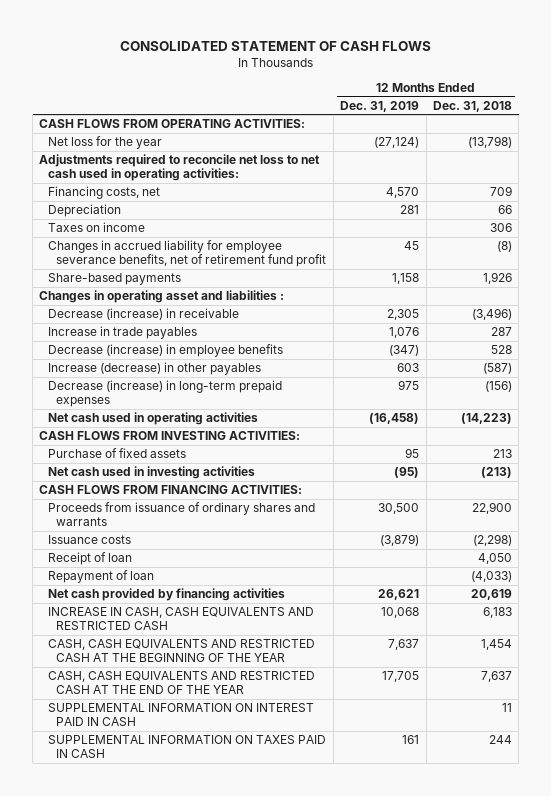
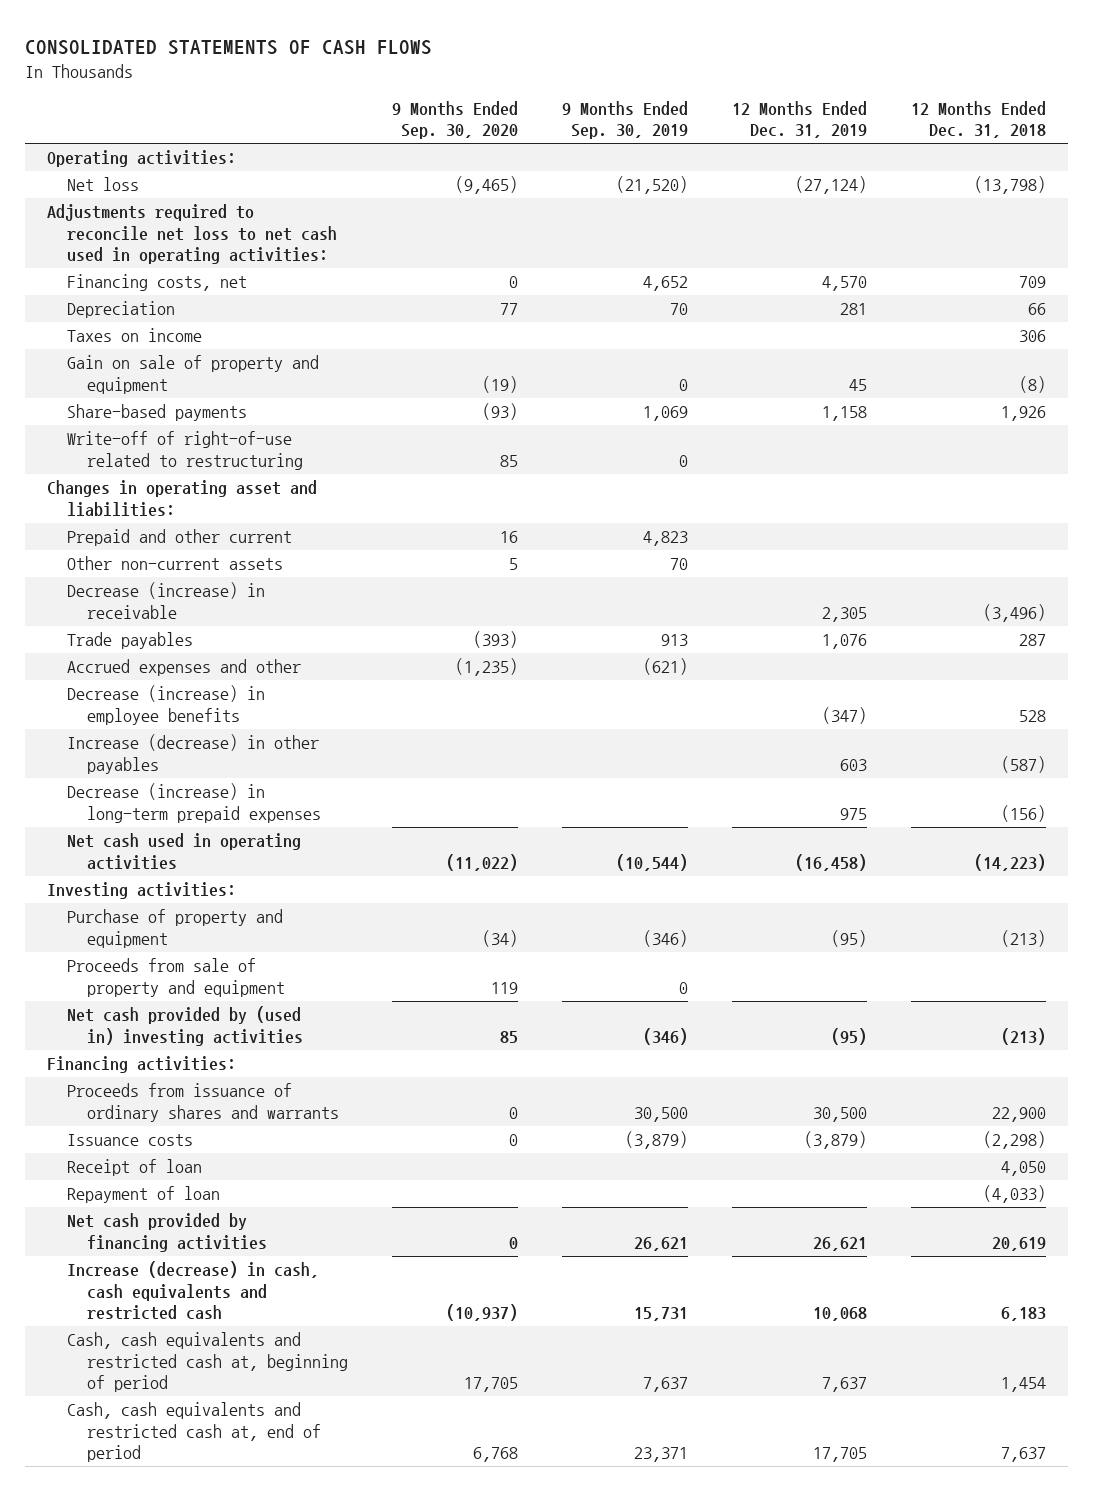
- CONSOLIDATED STATEMENT OF CASH FLOWS
+ CONSOLIDATED STATEMENTS OF CASH FLOWS
- | 12 Months Ended Dec. 31, 2019 | 12 Months Ended Dec. 31, 2018
+ | 9 Months Ended Sep. 30, 2020 | 9 Months Ended Sep. 30, 2019 | 12 Months Ended Dec. 31, 2019 | 12 Months Ended Dec. 31, 2018
- CASH FLOWS FROM OPERATING ACTIVITIES:
- Net loss for the year | (27,124) | (13,798)
+ Operating activities:
+ Net loss | (9,465) | (21,520) | (27,124) | (13,798)
- Changes in accrued liability for employee severance benefits, net of retirement fund profit | 45 | (8)
+ Gain on sale of property and equipment | (19) | 0 | 45 | (8)
- Changes in operating asset and liabilities :
+ Write-off of right-of-use related to restructuring | 85 | 0 | |
+ Changes in operating asset and liabilities:
+ Prepaid and other current | 16 | 4,823 | |
+ Other non-current assets | 5 | 70 | |
- Increase in trade payables | 1,076 | 287
+ Trade payables | (393) | 913 | 1,076 | 287
+ Accrued expenses and other | (1,235) | (621) | |
- CASH FLOWS FROM INVESTING ACTIVITIES:
- Purchase of fixed assets | 95 | 213
- Net cash used in investing activities | (95) | (213)
- CASH FLOWS FROM FINANCING ACTIVITIES:
+ Investing activities:
+ Purchase of property and equipment | (34) | (346) | (95) | (213)
+ Proceeds from sale of property and equipment | 119 | 0 | |
+ Net cash provided by (used in) investing activities | 85 | (346) | (95) | (213)
+ Financing activities:
- INCREASE IN CASH, CASH EQUIVALENTS AND RESTRICTED CASH | 10,068 | 6,183
- CASH, CASH EQUIVALENTS AND RESTRICTED CASH AT THE BEGINNING OF THE YEAR | 7,637 | 1,454
- CASH, CASH EQUIVALENTS AND RESTRICTED CASH AT THE END OF THE YEAR | 17,705 | 7,637
- SUPPLEMENTAL INFORMATION ON INTEREST PAID IN CASH | | 11
- SUPPLEMENTAL INFORMATION ON TAXES PAID IN CASH | 161 | 244
+ Increase (decrease) in cash, cash equivalents and restricted cash | (10,937) | 15,731 | 10,068 | 6,183
+ Cash, cash equivalents and restricted cash at, beginning of period | 17,705 | 7,637 | 7,637 | 1,454
+ Cash, cash equivalents and restricted cash at, end of period | 6,768 | 23,371 | 17,705 | 7,637

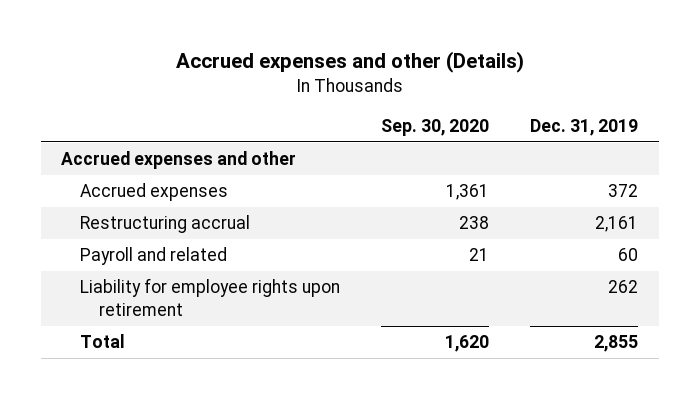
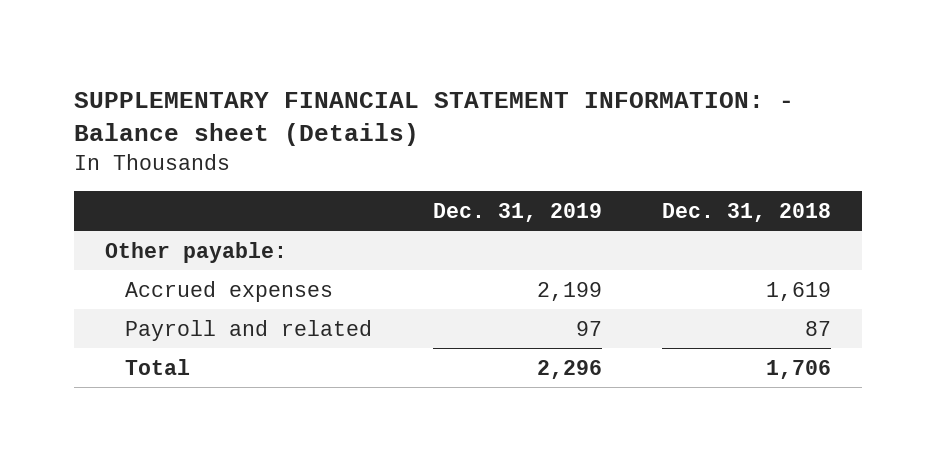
- Accrued expenses and other (Details)
+ SUPPLEMENTARY FINANCIAL STATEMENT INFORMATION: - Balance sheet (Details)
- | Sep. 30, 2020 | Dec. 31, 2019
+ | Dec. 31, 2019 | Dec. 31, 2018
- Accrued expenses and other
- Accrued expenses | 1,361 | 372
- Restructuring accrual | 238 | 2,161
- Payroll and related | 21 | 60
- Liability for employee rights upon retirement | | 262
- Total | 1,620 | 2,855
+ Other payable:
+ Accrued expenses | 2,199 | 1,619
+ Payroll and related | 97 | 87
+ Total | 2,296 | 1,706

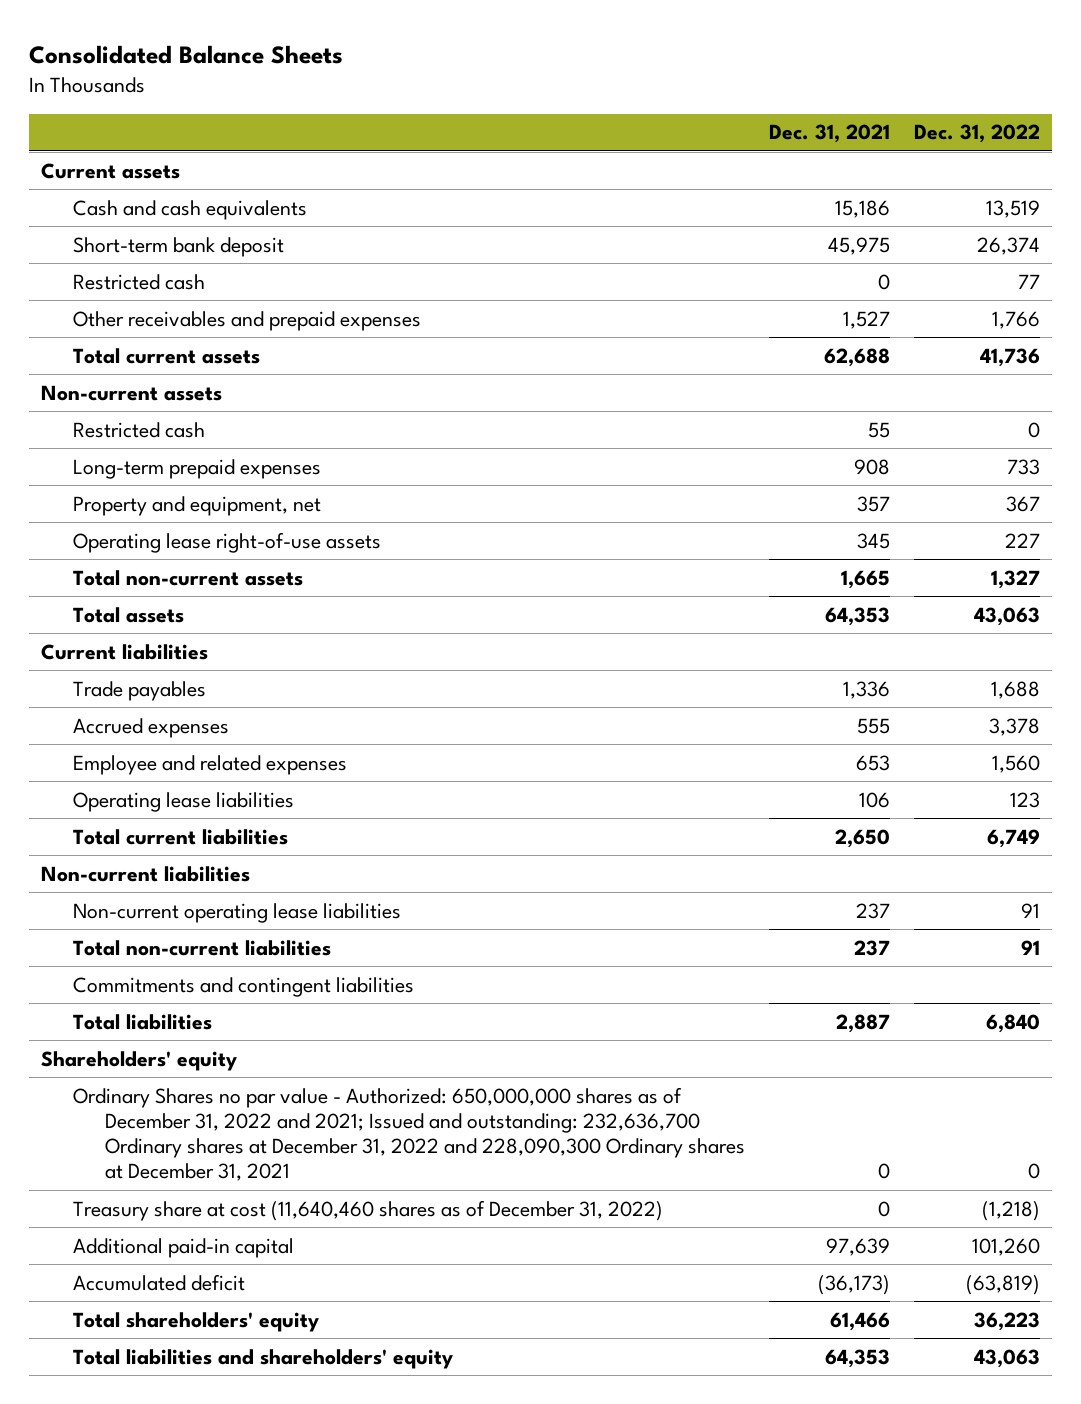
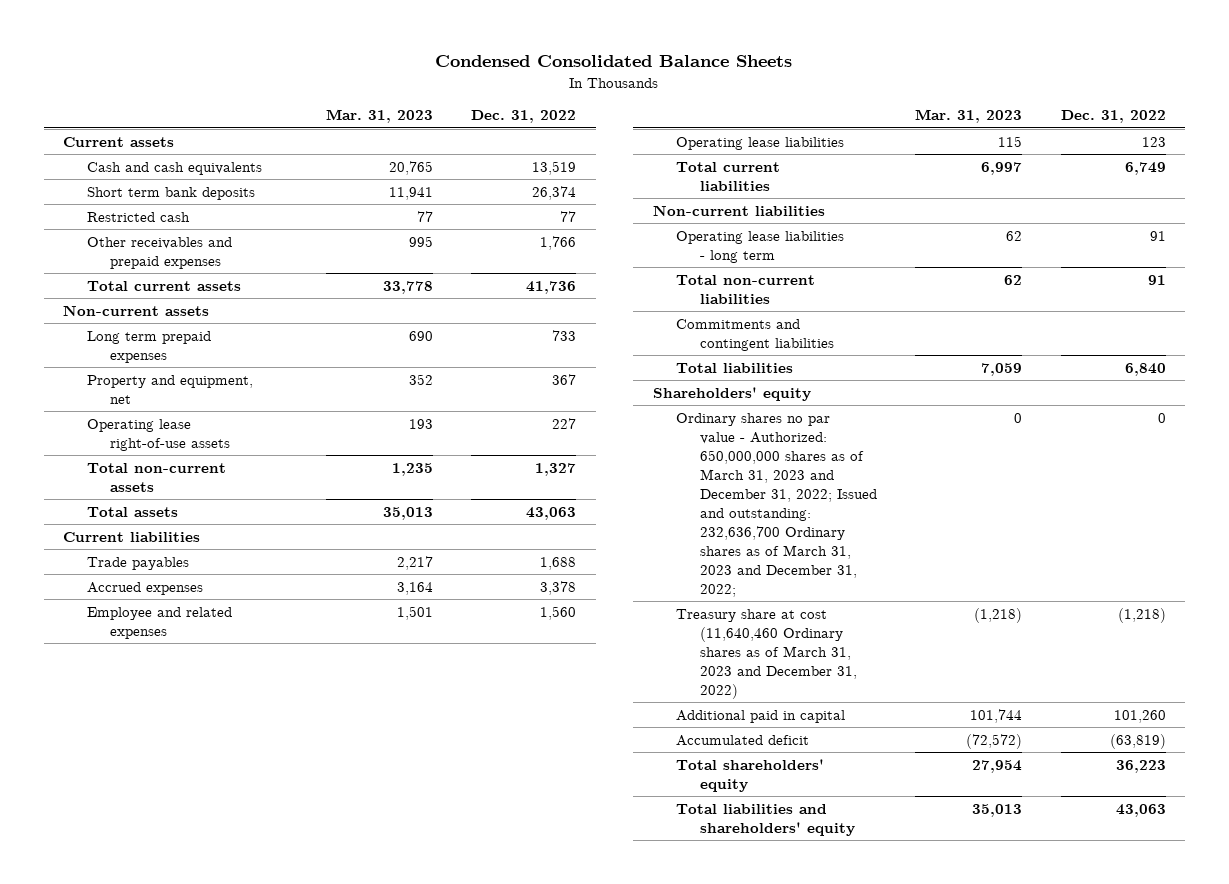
- Consolidated Balance Sheets
+ Condensed Consolidated Balance Sheets
- | Dec. 31, 2021 | Dec. 31, 2022
+ | Mar. 31, 2023 | Dec. 31, 2022
- Short-term bank deposit | 45,975 | 26,374
+ Short term bank deposits | 11,941 | 26,374
- Restricted cash | 55 | 0
- Long-term prepaid expenses | 908 | 733
+ Long term prepaid expenses | 690 | 733
- Non-current operating lease liabilities | 237 | 91
+ Operating lease liabilities - long term | 62 | 91
- Ordinary Shares no par value - Authorized: 650,000,000 shares as of December 31, 2022 and 2021; Issued and outstanding: 232,636,700 Ordinary shares at December 31, 2022 and 228,090,300 Ordinary shares at December 31, 2021 | 0 | 0
- Treasury share at cost (11,640,460 shares as of December 31, 2022) | 0 | (1,218)
- Additional paid-in capital | 97,639 | 101,260
+ Ordinary shares no par value - Authorized: 650,000,000 shares as of March 31, 2023 and December 31, 2022; Issued and outstanding: 232,636,700 Ordinary shares as of March 31, 2023 and December 31, 2022; | 0 | 0
+ Treasury share at cost (11,640,460 Ordinary shares as of March 31, 2023 and December 31, 2022) | (1,218) | (1,218)
+ Additional paid in capital | 101,744 | 101,260

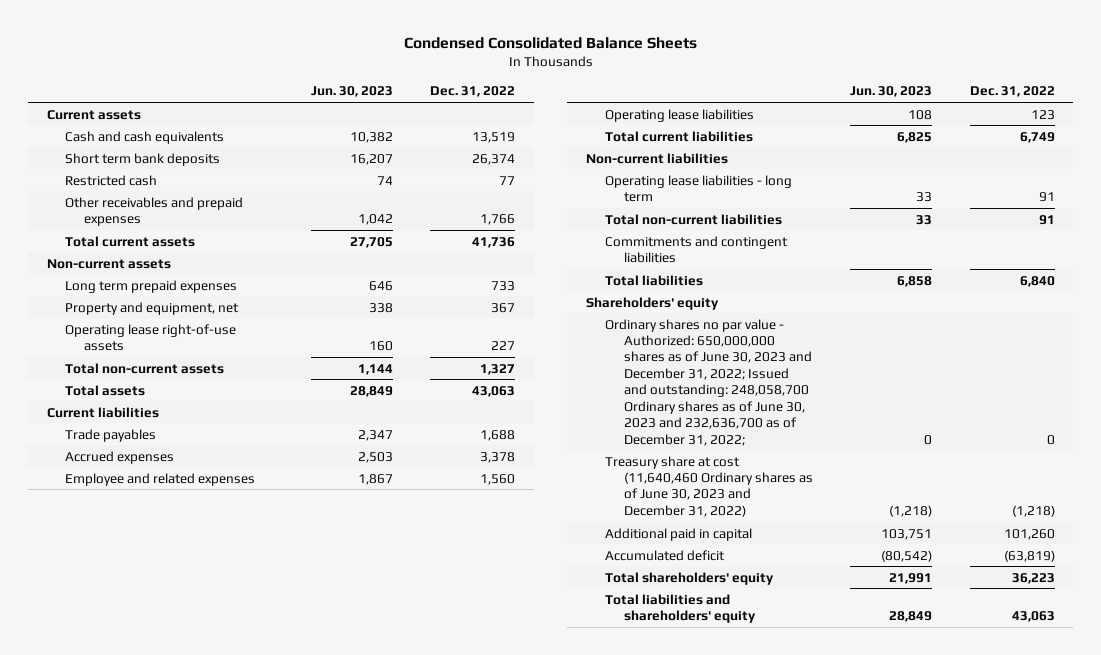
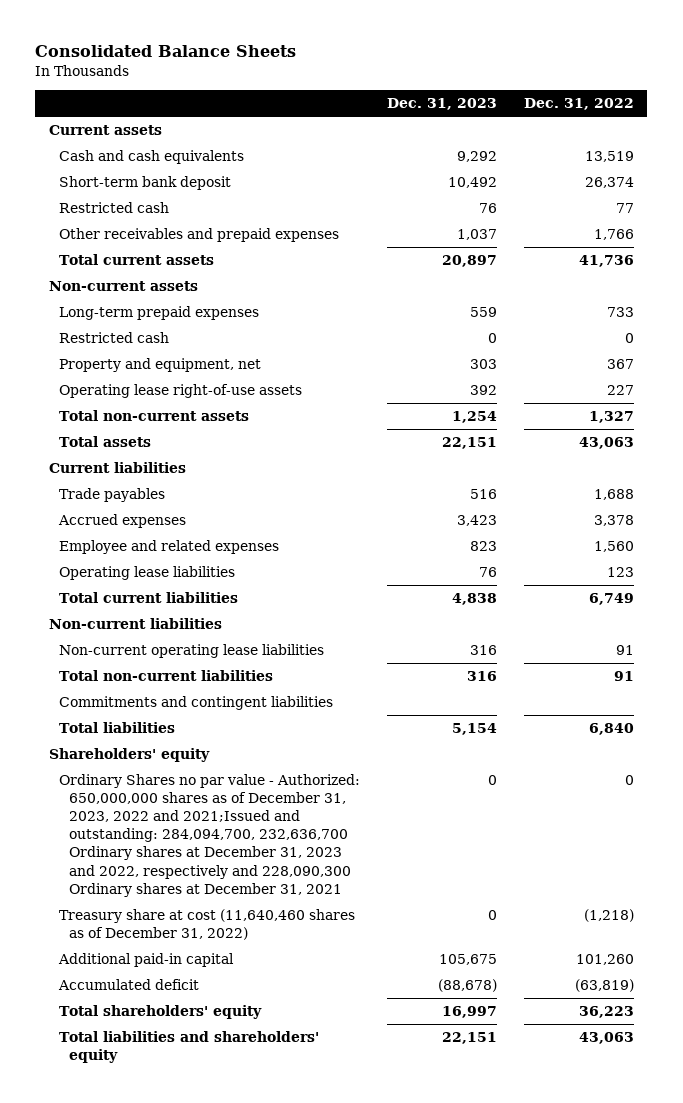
- Condensed Consolidated Balance Sheets
+ Consolidated Balance Sheets
- | Jun. 30, 2023 | Dec. 31, 2022
+ | Dec. 31, 2023 | Dec. 31, 2022
- Short term bank deposits | 16,207 | 26,374
+ Short-term bank deposit | 10,492 | 26,374
- Long term prepaid expenses | 646 | 733
+ Long-term prepaid expenses | 559 | 733
+ Restricted cash | 0 | 0
- Operating lease liabilities - long term | 33 | 91
+ Non-current operating lease liabilities | 316 | 91
- Ordinary shares no par value - Authorized: 650,000,000 shares as of June 30, 2023 and December 31, 2022; Issued and outstanding: 248,058,700 Ordinary shares as of June 30, 2023 and 232,636,700 as of December 31, 2022; | 0 | 0
- Treasury share at cost (11,640,460 Ordinary shares as of June 30, 2023 and December 31, 2022) | (1,218) | (1,218)
- Additional paid in capital | 103,751 | 101,260
+ Ordinary Shares no par value - Authorized: 650,000,000 shares as of December 31, 2023, 2022 and 2021;Issued and outstanding: 284,094,700, 232,636,700 Ordinary shares at December 31, 2023 and 2022, respectively and 228,090,300 Ordinary shares at December 31, 2021 | 0 | 0
+ Treasury share at cost (11,640,460 shares as of December 31, 2022) | 0 | (1,218)
+ Additional paid-in capital | 105,675 | 101,260

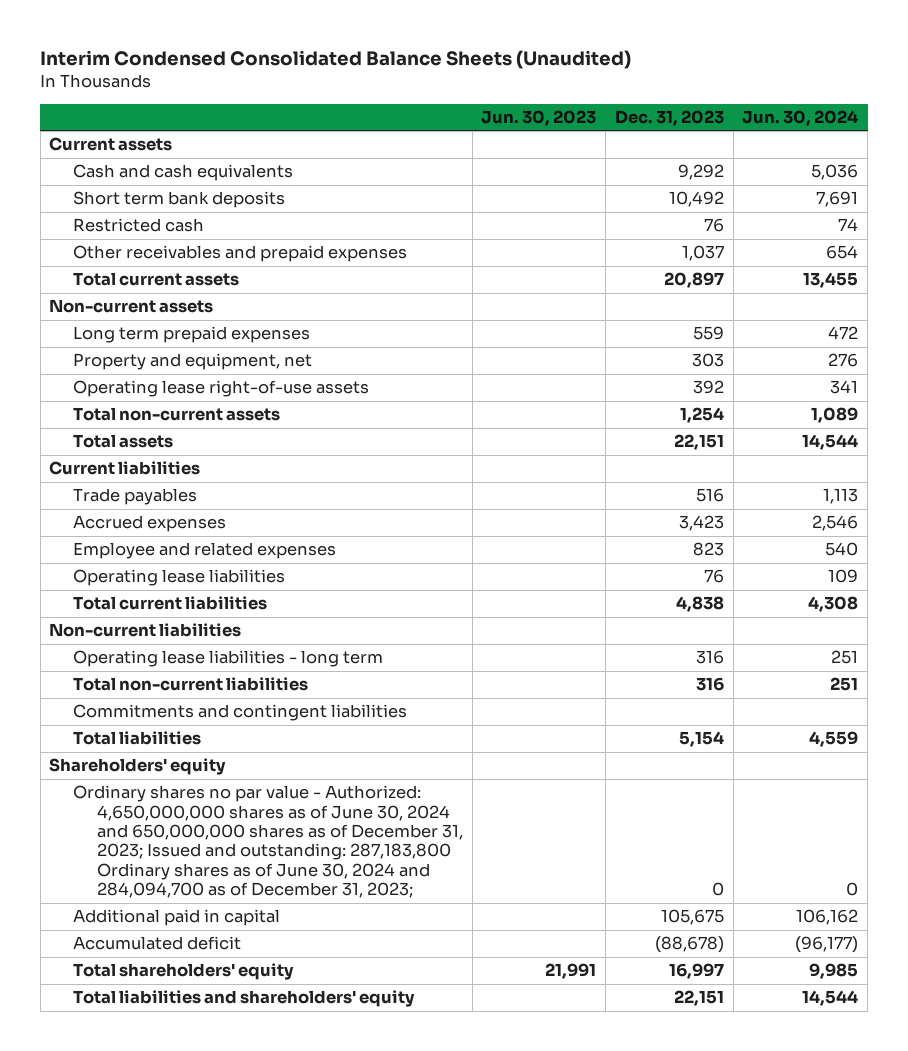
- Consolidated Balance Sheets
+ Interim Condensed Consolidated Balance Sheets (Unaudited)
- | Dec. 31, 2023 | Dec. 31, 2022
+ | Jun. 30, 2023 | Dec. 31, 2023 | Jun. 30, 2024
- Short-term bank deposit | 10,492 | 26,374
+ Short term bank deposits | | 10,492 | 7,691
- Long-term prepaid expenses | 559 | 733
- Restricted cash | 0 | 0
+ Long term prepaid expenses | | 559 | 472
- Non-current operating lease liabilities | 316 | 91
+ Operating lease liabilities - long term | | 316 | 251
- Ordinary Shares no par value - Authorized: 650,000,000 shares as of December 31, 2023, 2022 and 2021;Issued and outstanding: 284,094,700, 232,636,700 Ordinary shares at December 31, 2023 and 2022, respectively and 228,090,300 Ordinary shares at December 31, 2021 | 0 | 0
- Treasury share at cost (11,640,460 shares as of December 31, 2022) | 0 | (1,218)
- Additional paid-in capital | 105,675 | 101,260
+ Ordinary shares no par value - Authorized: 4,650,000,000 shares as of June 30, 2024 and 650,000,000 shares as of December 31, 2023; Issued and outstanding: 287,183,800 Ordinary shares as of June 30, 2024 and 284,094,700 as of December 31, 2023; | | 0 | 0
+ Additional paid in capital | | 105,675 | 106,162

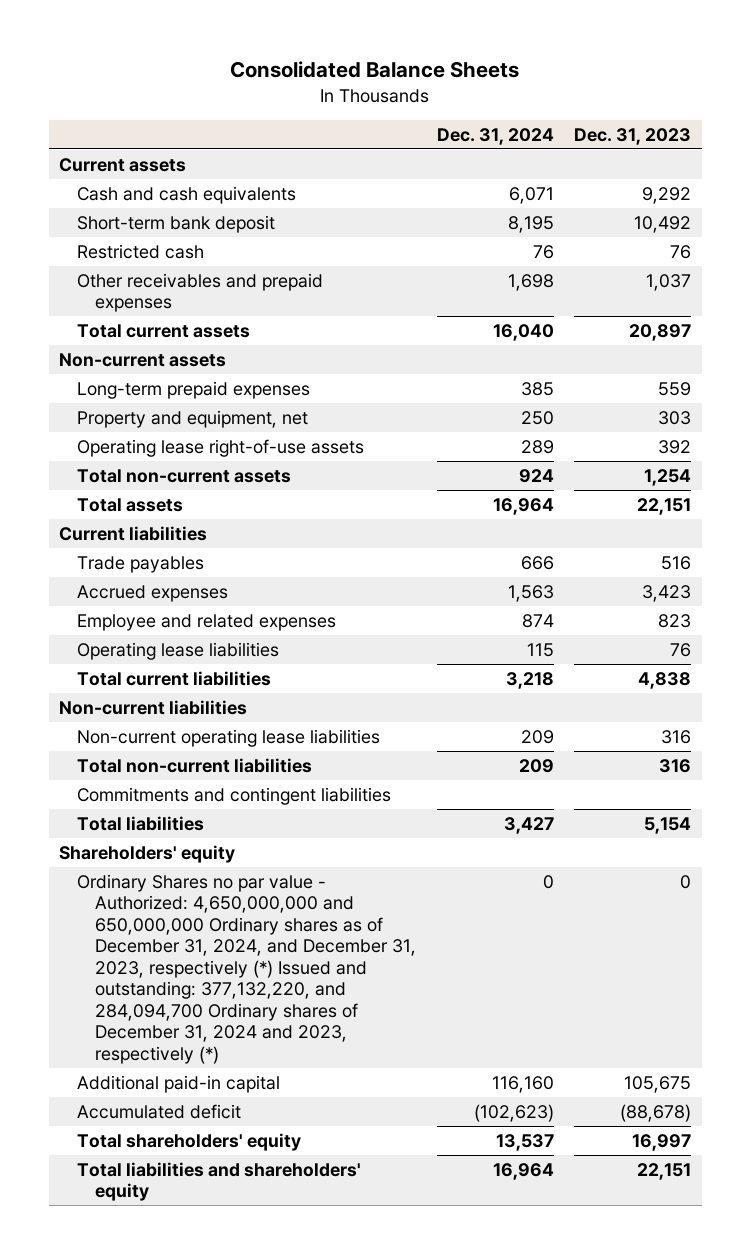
- Interim Condensed Consolidated Balance Sheets (Unaudited)
+ Consolidated Balance Sheets
- | Jun. 30, 2023 | Dec. 31, 2023 | Jun. 30, 2024
+ | Dec. 31, 2024 | Dec. 31, 2023
- Short term bank deposits | | 10,492 | 7,691
+ Short-term bank deposit | 8,195 | 10,492
- Long term prepaid expenses | | 559 | 472
+ Long-term prepaid expenses | 385 | 559
- Operating lease liabilities - long term | | 316 | 251
+ Non-current operating lease liabilities | 209 | 316
- Ordinary shares no par value - Authorized: 4,650,000,000 shares as of June 30, 2024 and 650,000,000 shares as of December 31, 2023; Issued and outstanding: 287,183,800 Ordinary shares as of June 30, 2024 and 284,094,700 as of December 31, 2023; | | 0 | 0
- Additional paid in capital | | 105,675 | 106,162
+ Ordinary Shares no par value - Authorized: 4,650,000,000 and 650,000,000 Ordinary shares as of December 31, 2024, and December 31, 2023, respectively (*) Issued and outstanding: 377,132,220, and 284,094,700 Ordinary shares of December 31, 2024 and 2023, respectively (*) | 0 | 0
+ Additional paid-in capital | 116,160 | 105,675

